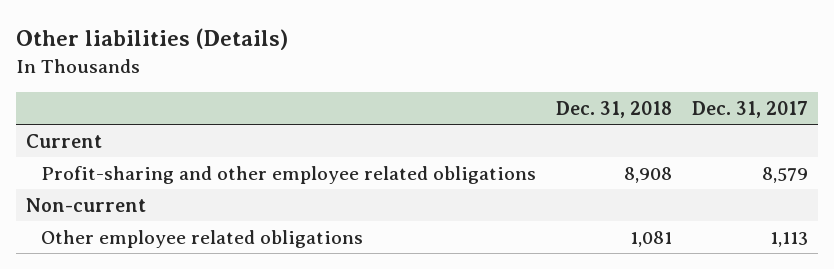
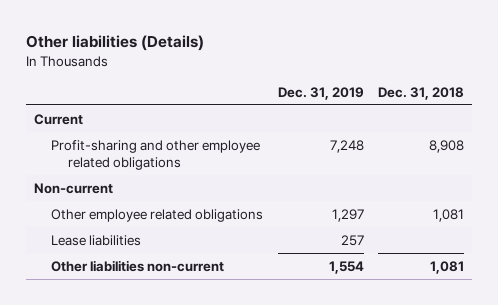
- | Dec. 31, 2018 | Dec. 31, 2017
+ | Dec. 31, 2019 | Dec. 31, 2018
+ Lease liabilities | 257 |
+ Other liabilities non-current | 1,554 | 1,081

